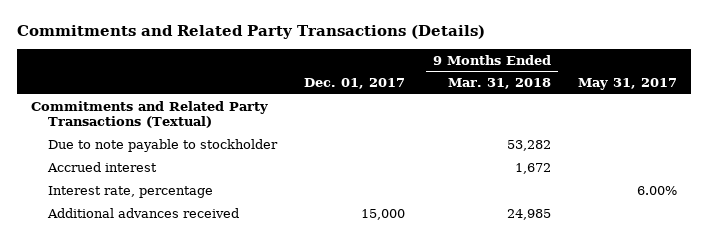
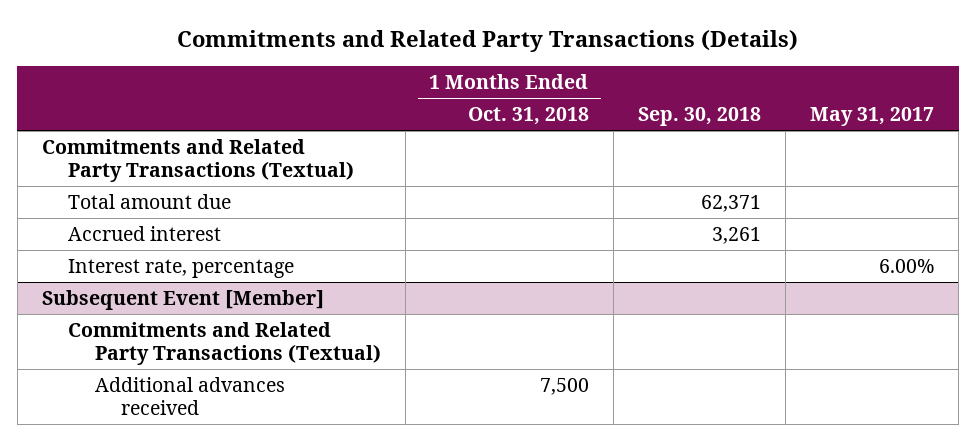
- | Dec. 01, 2017 | 9 Months Ended Mar. 31, 2018 | May 31, 2017
+ | 1 Months Ended Oct. 31, 2018 | Sep. 30, 2018 | May 31, 2017
- Due to note payable to stockholder | | 53,282 |
+ Total amount due | | 62,371 |
- Additional advances received | 15,000 | 24,985 |
+ Subsequent Event [Member]
+ Commitments and Related Party Transactions (Textual)
+ Additional advances received | 7,500 | |

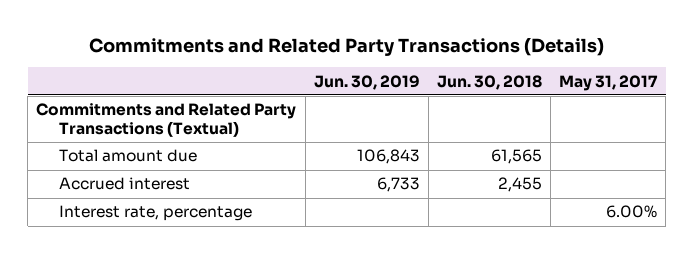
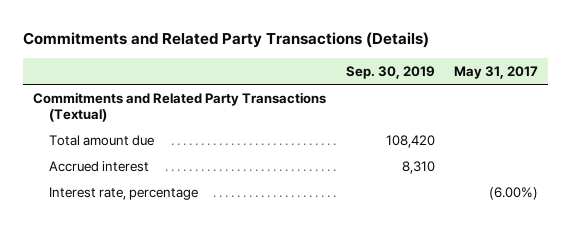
- | Jun. 30, 2019 | Jun. 30, 2018 | May 31, 2017
+ | Sep. 30, 2019 | May 31, 2017
- Interest rate, percentage | | | 6.00%
+ Interest rate, percentage | | (6.00%)

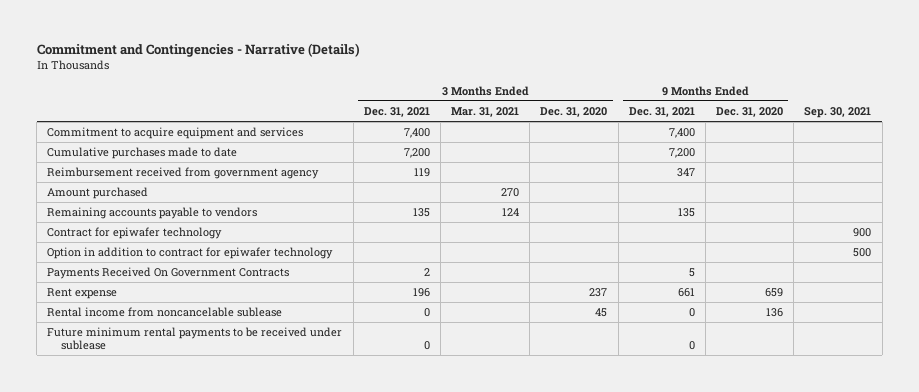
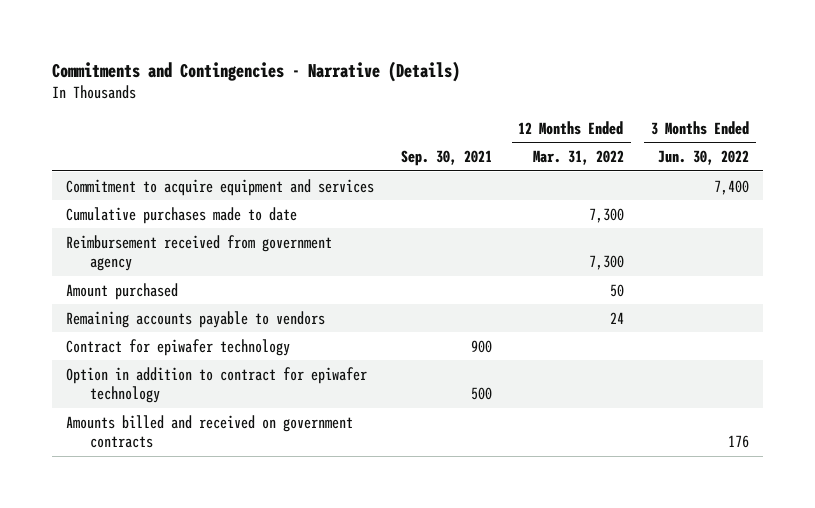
- Commitment and Contingencies - Narrative (Details)
+ Commitments and Contingencies - Narrative (Details)
- | 3 Months Ended Dec. 31, 2021 | 3 Months Ended Mar. 31, 2021 | 3 Months Ended Dec. 31, 2020 | 9 Months Ended Dec. 31, 2021 | 9 Months Ended Dec. 31, 2020 | Sep. 30, 2021
+ | Sep. 30, 2021 | 12 Months Ended Mar. 31, 2022 | 3 Months Ended Jun. 30, 2022
- Payments Received On Government Contracts | 2 | | | 5 | |
- Rent expense | 196 | | 237 | 661 | 659 |
- Rental income from noncancelable sublease | 0 | | 45 | 0 | 136 |
- Future minimum rental payments to be received under sublease | 0 | | | 0 | |
+ Amounts billed and received on government contracts | | | 176

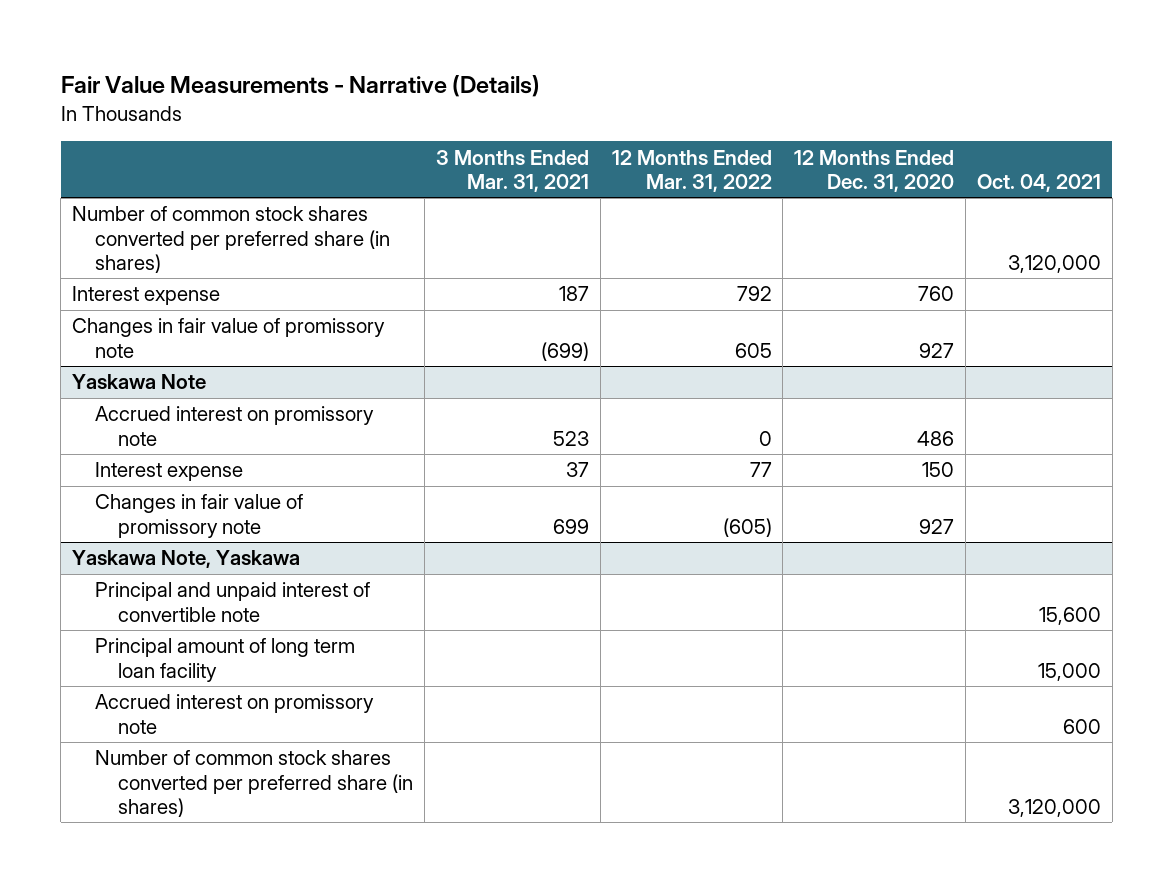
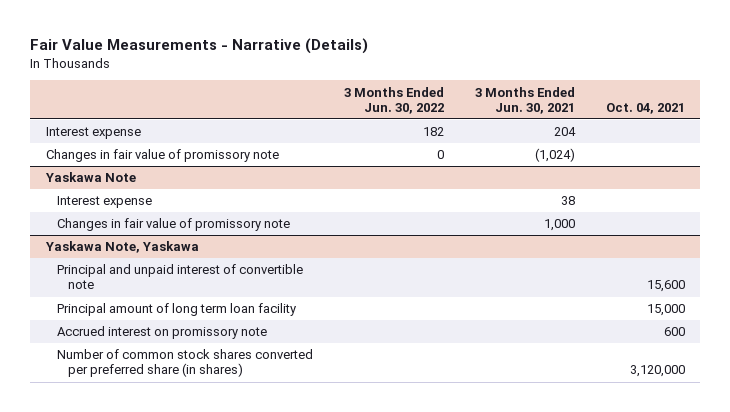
- | 3 Months Ended Mar. 31, 2021 | 12 Months Ended Mar. 31, 2022 | 12 Months Ended Dec. 31, 2020 | Oct. 04, 2021
+ | 3 Months Ended Jun. 30, 2022 | 3 Months Ended Jun. 30, 2021 | Oct. 04, 2021
- Number of common stock shares converted per preferred share (in shares) | | | | 3,120,000
@ Yaskawa Note
- Accrued interest on promissory note | 523 | 0 | 486 |

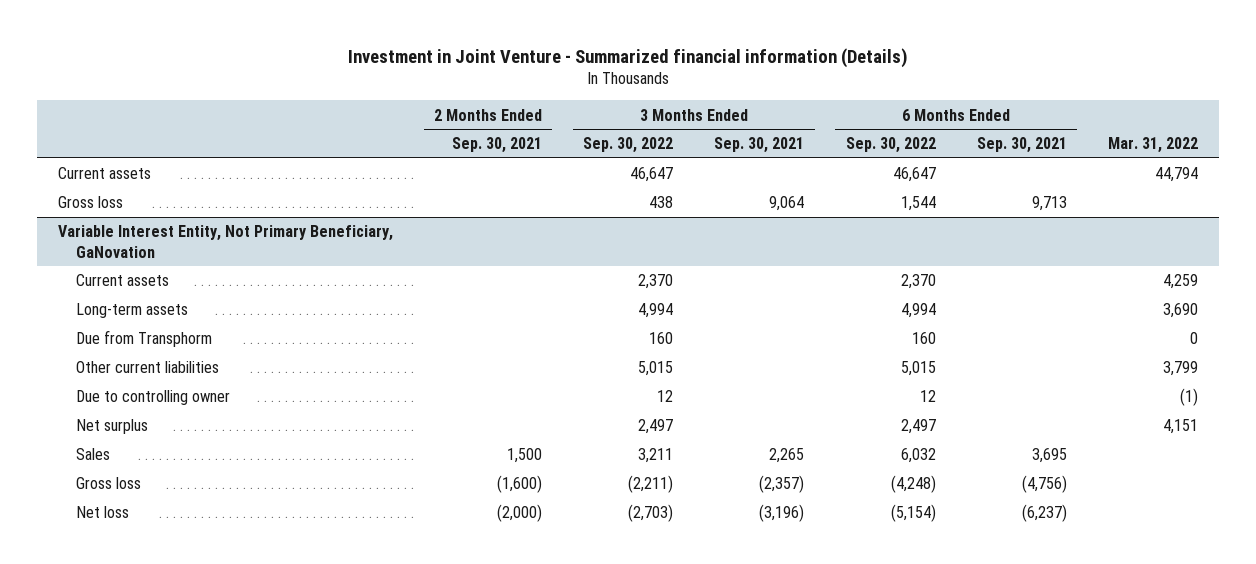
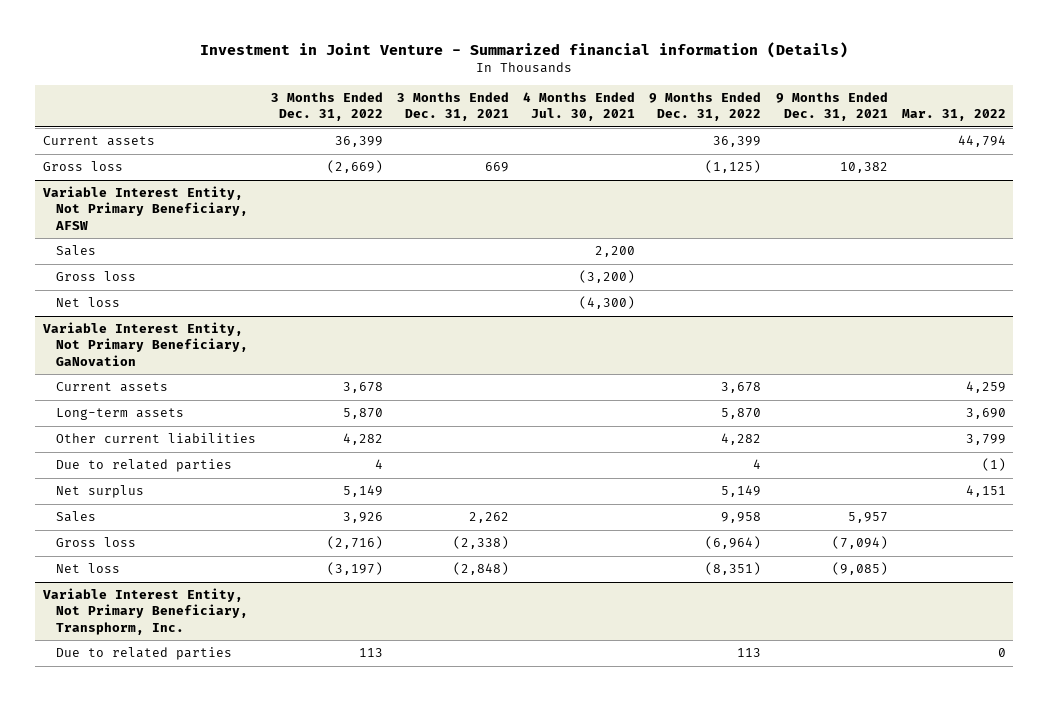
- | 2 Months Ended Sep. 30, 2021 | 3 Months Ended Sep. 30, 2022 | 3 Months Ended Sep. 30, 2021 | 6 Months Ended Sep. 30, 2022 | 6 Months Ended Sep. 30, 2021 | Mar. 31, 2022
+ | 3 Months Ended Dec. 31, 2022 | 3 Months Ended Dec. 31, 2021 | 4 Months Ended Jul. 30, 2021 | 9 Months Ended Dec. 31, 2022 | 9 Months Ended Dec. 31, 2021 | Mar. 31, 2022
+ Variable Interest Entity, Not Primary Beneficiary, AFSW
+ Sales | | | 2,200 | | |
+ Gross loss | | | (3,200) | | |
+ Net loss | | | (4,300) | | |
@ Variable Interest Entity, Not Primary Beneficiary, GaNovation
- Due from Transphorm | | 160 | | 160 | | 0
- Due to controlling owner | | 12 | | 12 | | (1)
+ Due to related parties | 4 | | | 4 | | (1)
+ Variable Interest Entity, Not Primary Beneficiary, Transphorm, Inc.
+ Due to related parties | 113 | | | 113 | | 0

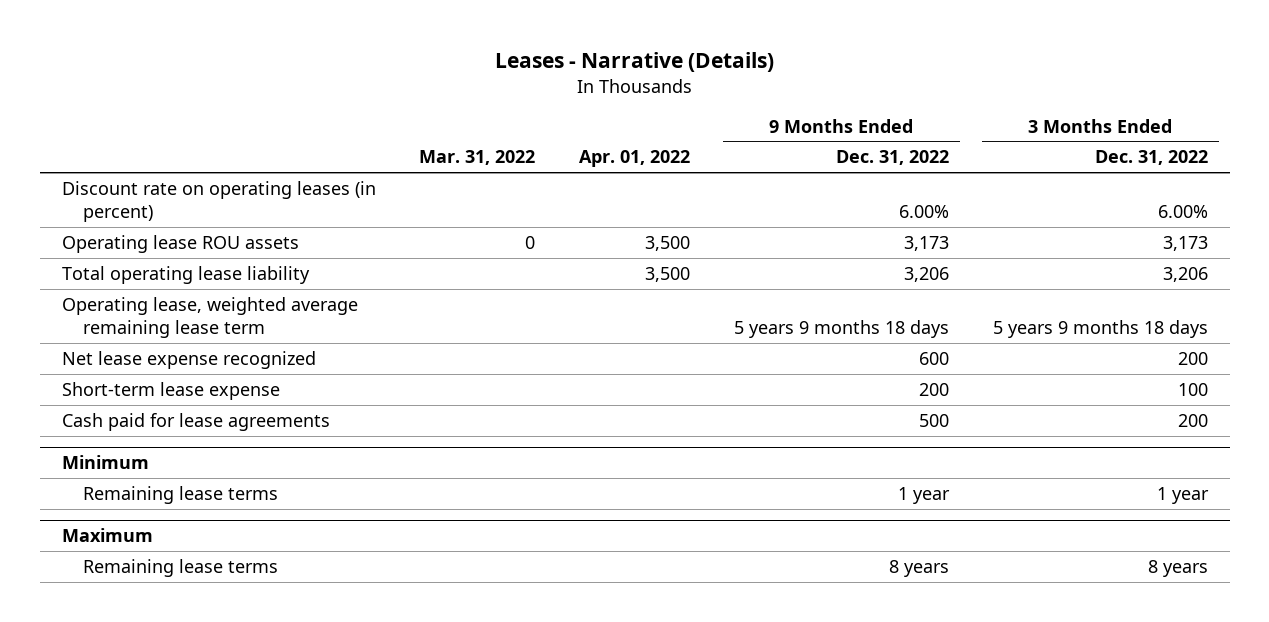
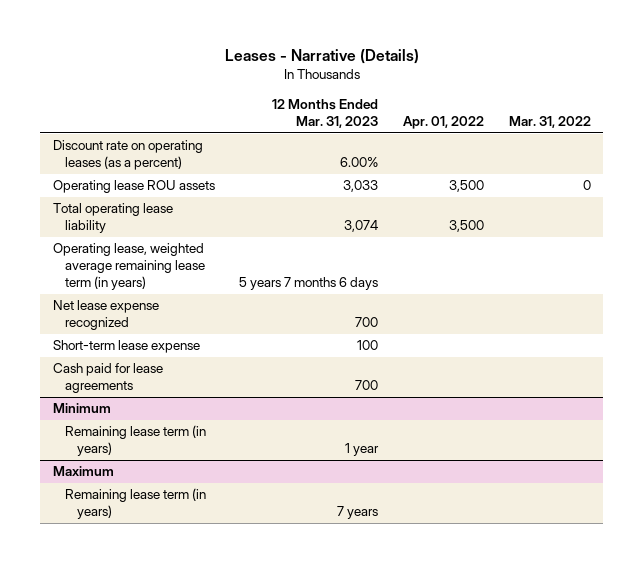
- | Mar. 31, 2022 | Apr. 01, 2022 | 9 Months Ended Dec. 31, 2022 | 3 Months Ended Dec. 31, 2022
+ | 12 Months Ended Mar. 31, 2023 | Apr. 01, 2022 | Mar. 31, 2022
- Discount rate on operating leases (in percent) | | | 6.00% | 6.00%
+ Discount rate on operating leases (as a percent) | 6.00% | |
- Operating lease, weighted average remaining lease term | | | 5 years 9 months 18 days | 5 years 9 months 18 days
+ Operating lease, weighted average remaining lease term (in years) | 5 years 7 months 6 days | |
@ Minimum
- Remaining lease terms | | | 1 year | 1 year
+ Remaining lease term (in years) | 1 year | |
@ Maximum
- Remaining lease terms | | | 8 years | 8 years
+ Remaining lease term (in years) | 7 years | |

